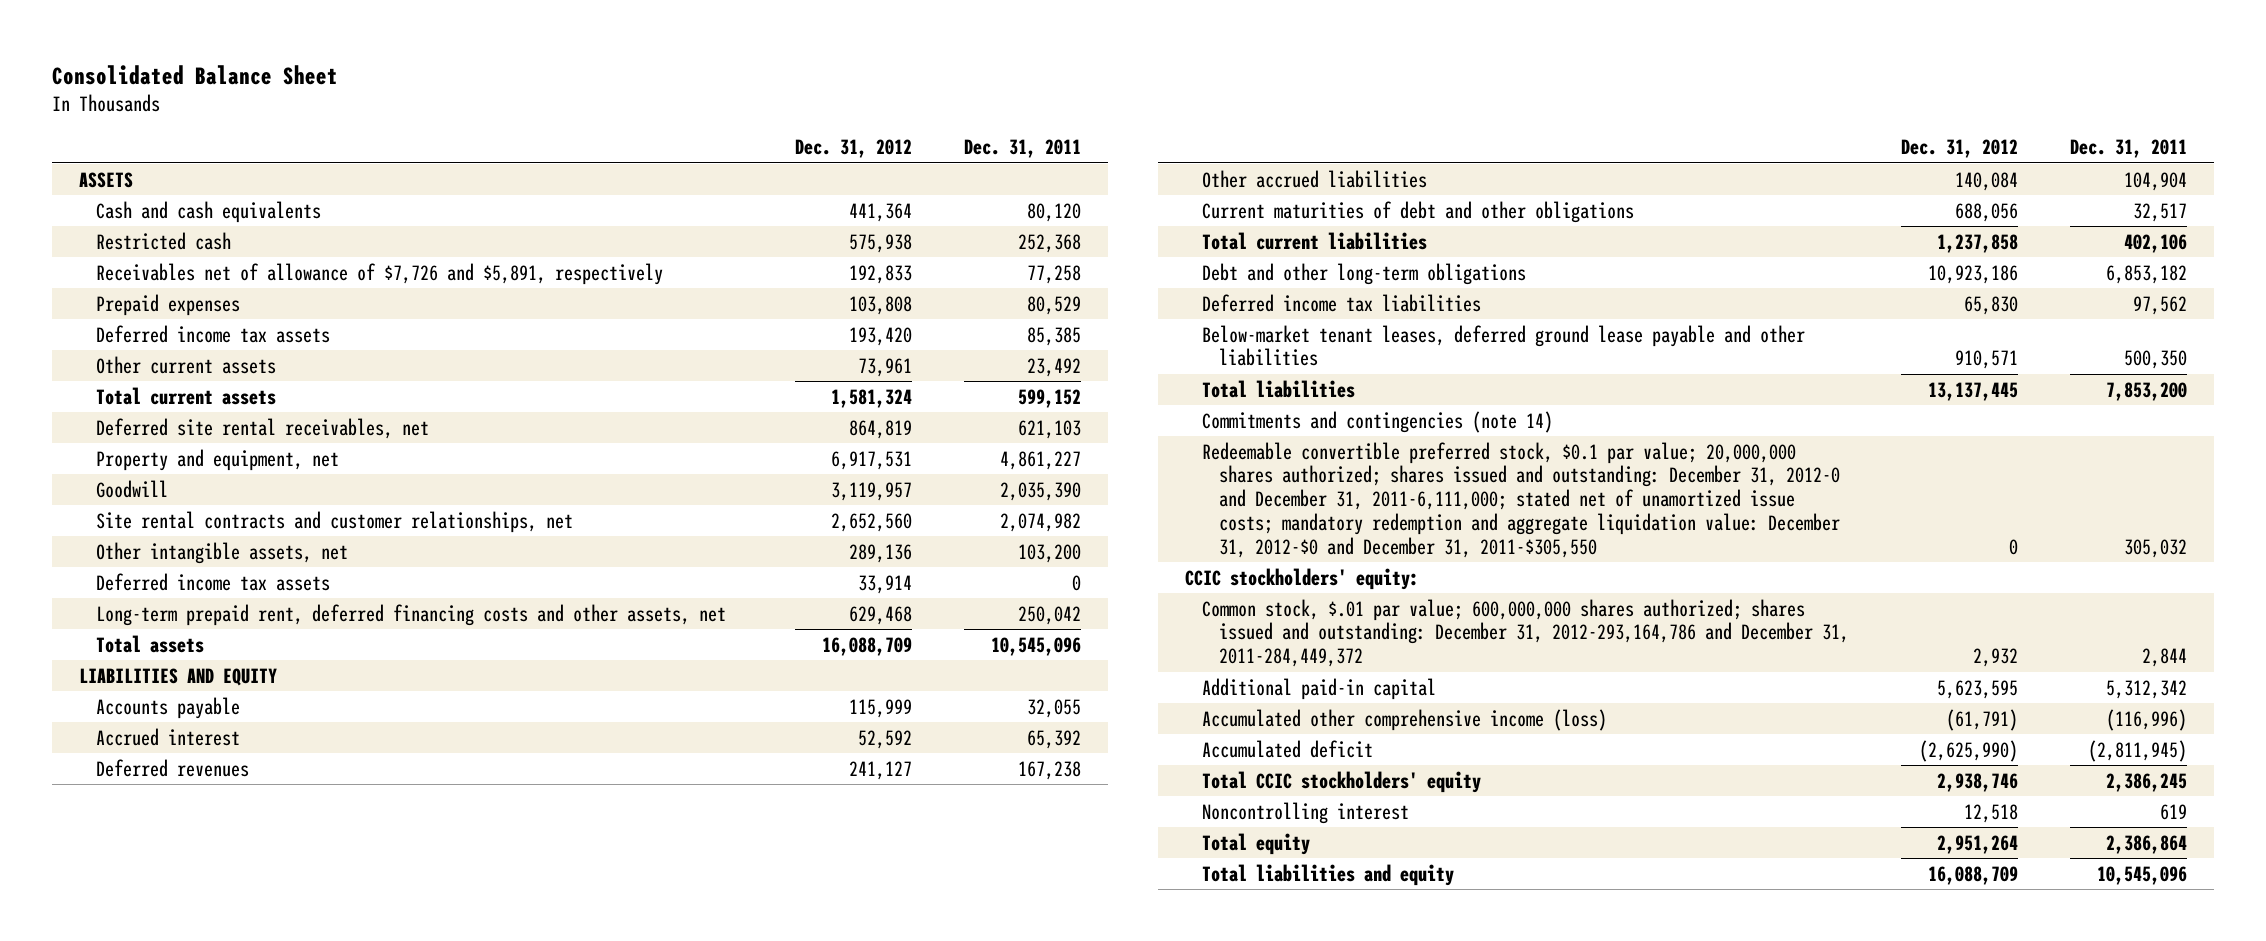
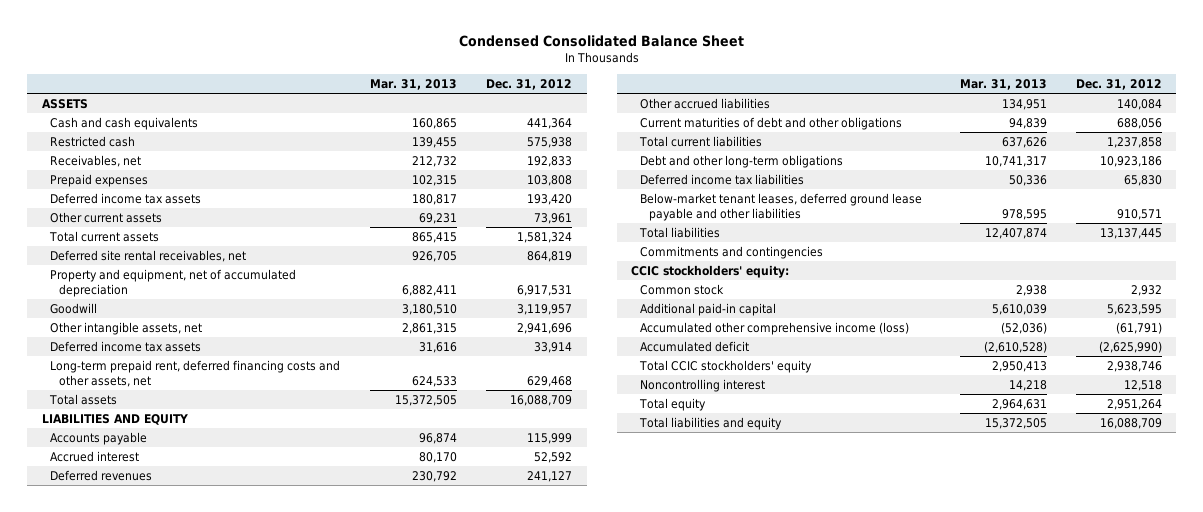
- Consolidated Balance Sheet
+ Condensed Consolidated Balance Sheet
- | Dec. 31, 2012 | Dec. 31, 2011
+ | Mar. 31, 2013 | Dec. 31, 2012
- Receivables net of allowance of $7,726 and $5,891, respectively | 192,833 | 77,258
+ Receivables, net | 212,732 | 192,833
- Property and equipment, net | 6,917,531 | 4,861,227
+ Property and equipment, net of accumulated depreciation | 6,882,411 | 6,917,531
- Site rental contracts and customer relationships, net | 2,652,560 | 2,074,982
- Other intangible assets, net | 289,136 | 103,200
+ Other intangible assets, net | 2,861,315 | 2,941,696
- Commitments and contingencies (note 14)
- Redeemable convertible preferred stock, $0.1 par value; 20,000,000 shares authorized; shares issued and outstanding: December 31, 2012-0 and December 31, 2011-6,111,000; stated net of unamortized issue costs; mandatory redemption and aggregate liquidation value: December 31, 2012-$0 and December 31, 2011-$305,550 | 0 | 305,032
+ Commitments and contingencies
- Common stock, $.01 par value; 600,000,000 shares authorized; shares issued and outstanding: December 31, 2012-293,164,786 and December 31, 2011-284,449,372 | 2,932 | 2,844
+ Common stock | 2,938 | 2,932

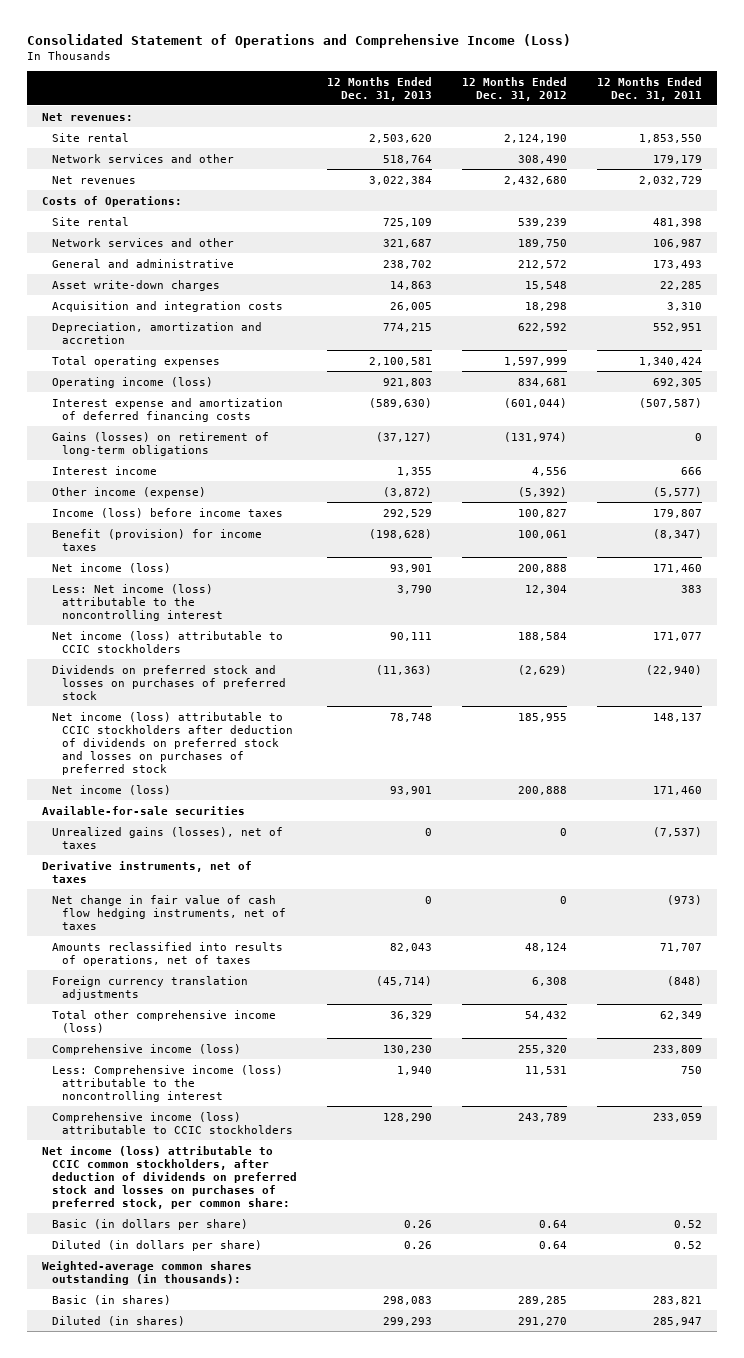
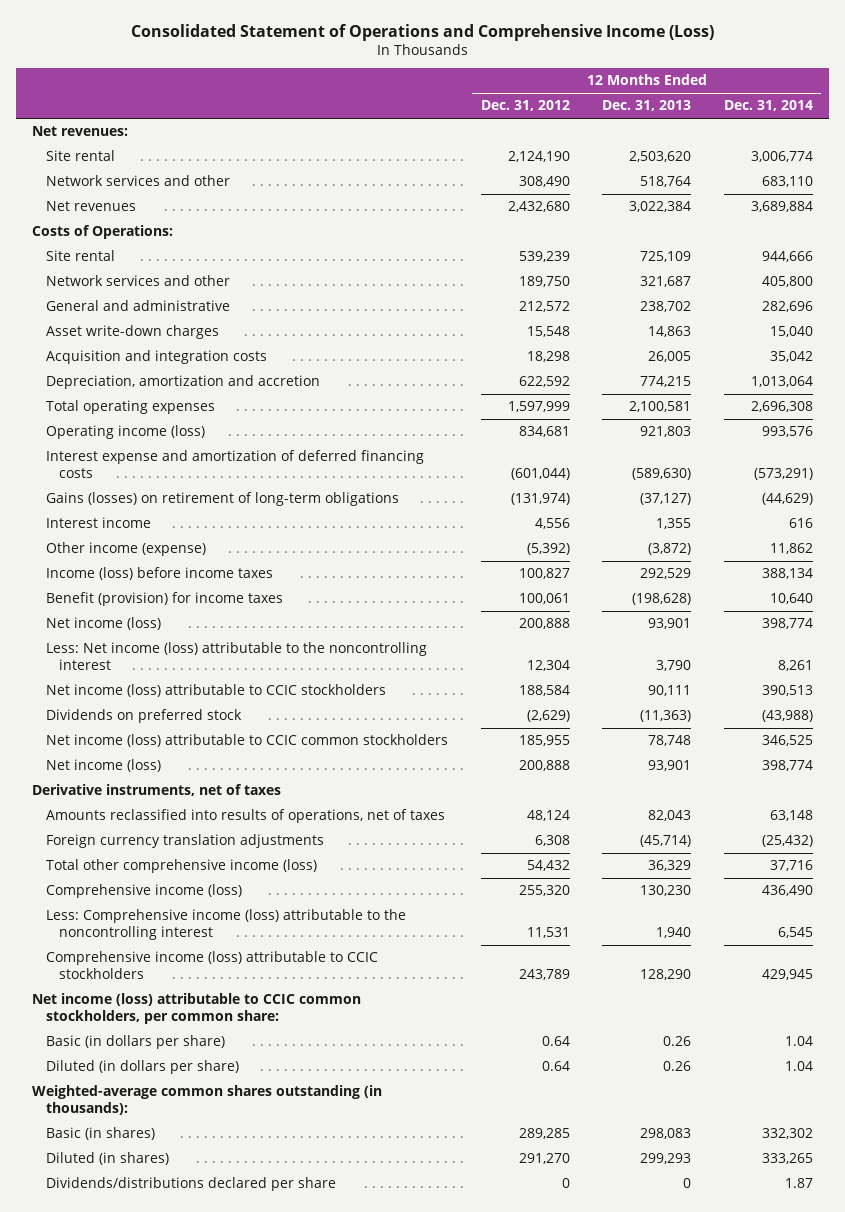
- | 12 Months Ended Dec. 31, 2013 | 12 Months Ended Dec. 31, 2012 | 12 Months Ended Dec. 31, 2011
+ | 12 Months Ended Dec. 31, 2012 | 12 Months Ended Dec. 31, 2013 | 12 Months Ended Dec. 31, 2014
- Dividends on preferred stock and losses on purchases of preferred stock | (11,363) | (2,629) | (22,940)
- Net income (loss) attributable to CCIC stockholders after deduction of dividends on preferred stock and losses on purchases of preferred stock | 78,748 | 185,955 | 148,137
+ Dividends on preferred stock | (2,629) | (11,363) | (43,988)
+ Net income (loss) attributable to CCIC common stockholders | 185,955 | 78,748 | 346,525
- Available-for-sale securities
- Unrealized gains (losses), net of taxes | 0 | 0 | (7,537)
- Net change in fair value of cash flow hedging instruments, net of taxes | 0 | 0 | (973)
- Net income (loss) attributable to CCIC common stockholders, after deduction of dividends on preferred stock and losses on purchases of preferred stock, per common share:
+ Net income (loss) attributable to CCIC common stockholders, per common share:
+ Dividends/distributions declared per share | 0 | 0 | 1.87

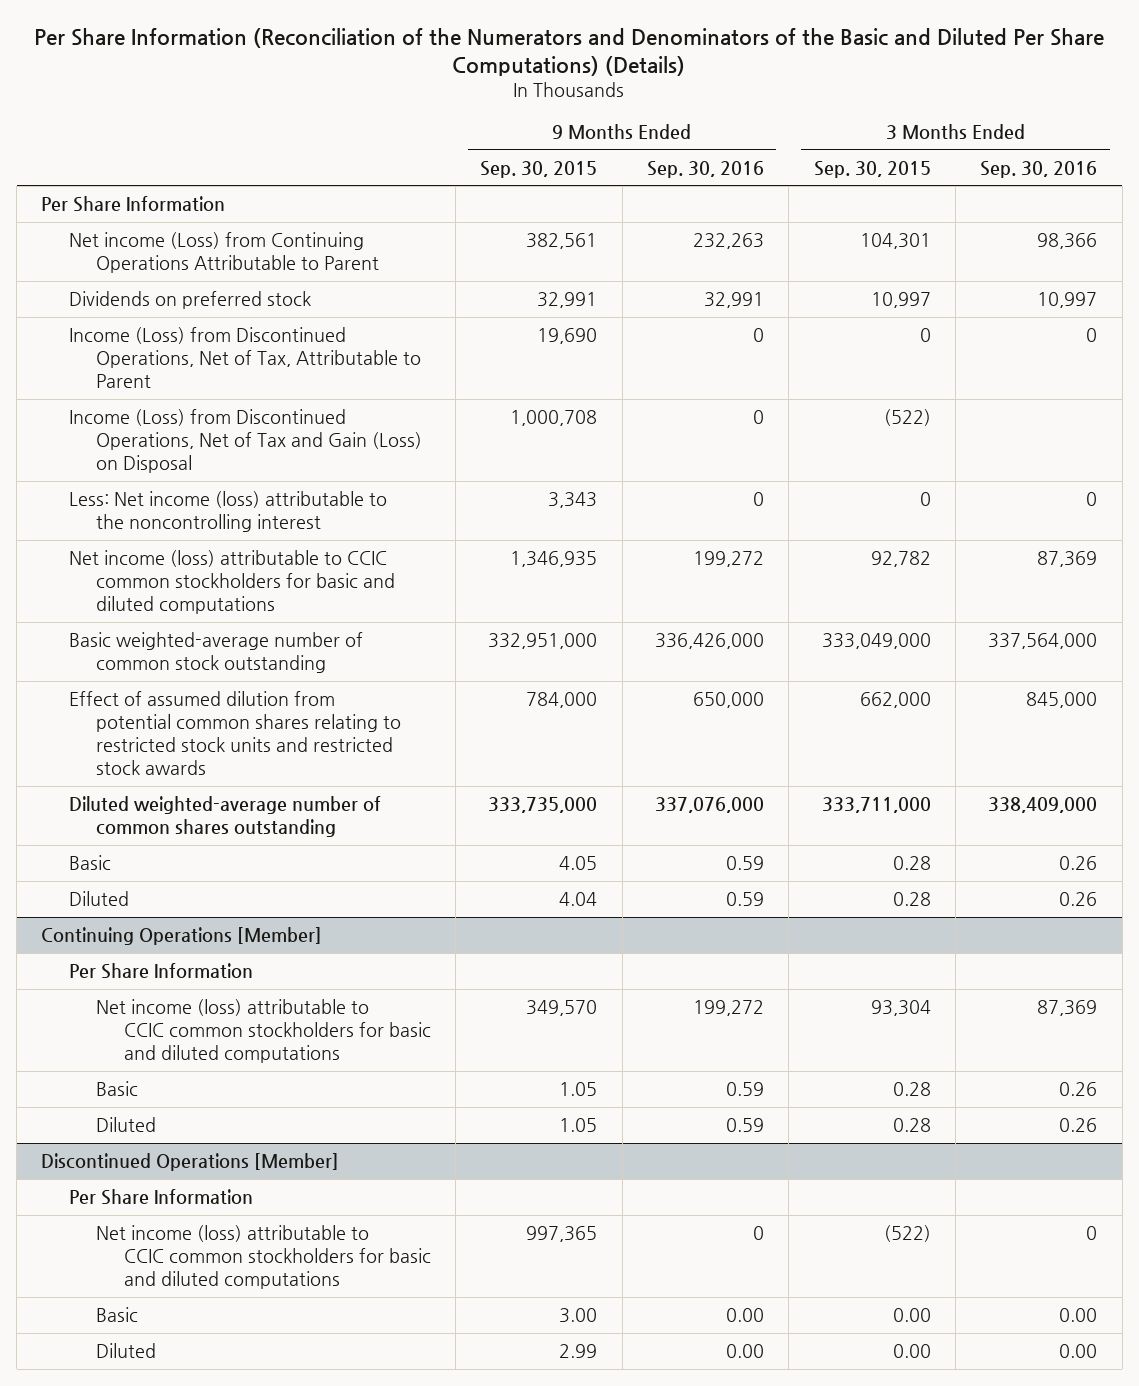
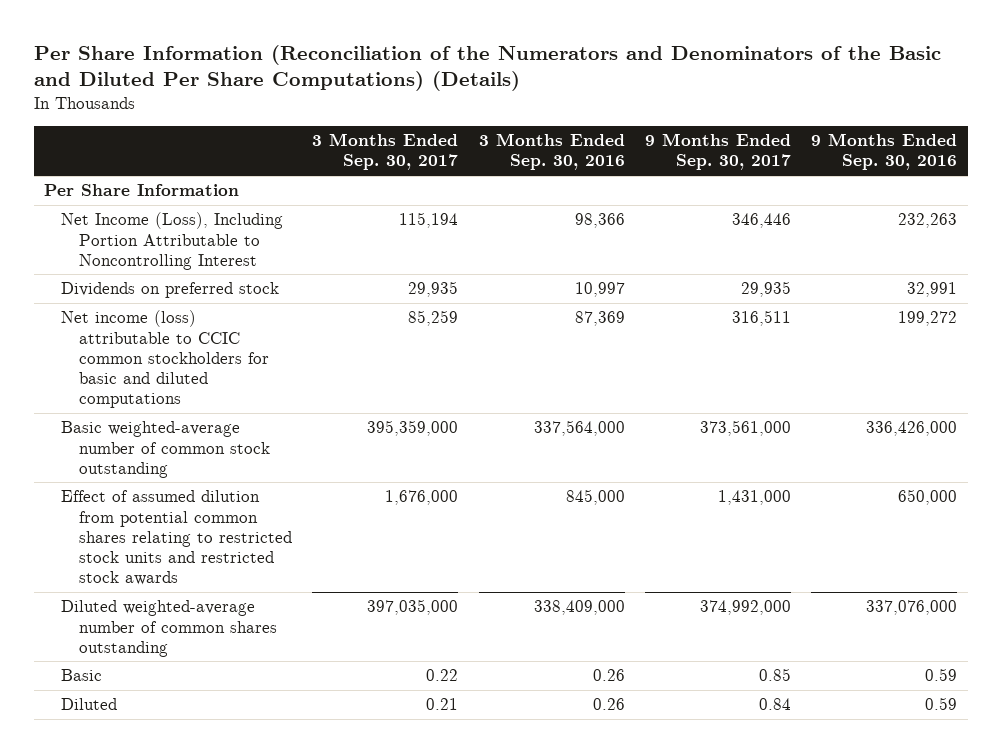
- | 9 Months Ended Sep. 30, 2015 | 9 Months Ended Sep. 30, 2016 | 3 Months Ended Sep. 30, 2015 | 3 Months Ended Sep. 30, 2016
+ | 3 Months Ended Sep. 30, 2017 | 3 Months Ended Sep. 30, 2016 | 9 Months Ended Sep. 30, 2017 | 9 Months Ended Sep. 30, 2016
- Net income (Loss) from Continuing Operations Attributable to Parent | 382,561 | 232,263 | 104,301 | 98,366
+ Net Income (Loss), Including Portion Attributable to Noncontrolling Interest | 115,194 | 98,366 | 346,446 | 232,263
- Income (Loss) from Discontinued Operations, Net of Tax, Attributable to Parent | 19,690 | 0 | 0 | 0
- Income (Loss) from Discontinued Operations, Net of Tax and Gain (Loss) on Disposal | 1,000,708 | 0 | (522) |
- Less: Net income (loss) attributable to the noncontrolling interest | 3,343 | 0 | 0 | 0
- Continuing Operations [Member]
- Per Share Information
- Net income (loss) attributable to CCIC common stockholders for basic and diluted computations | 349,570 | 199,272 | 93,304 | 87,369
- Basic | 1.05 | 0.59 | 0.28 | 0.26
- Diluted | 1.05 | 0.59 | 0.28 | 0.26
- Discontinued Operations [Member]
- Per Share Information
- Net income (loss) attributable to CCIC common stockholders for basic and diluted computations | 997,365 | 0 | (522) | 0
- Basic | 3.00 | 0.00 | 0.00 | 0.00
- Diluted | 2.99 | 0.00 | 0.00 | 0.00

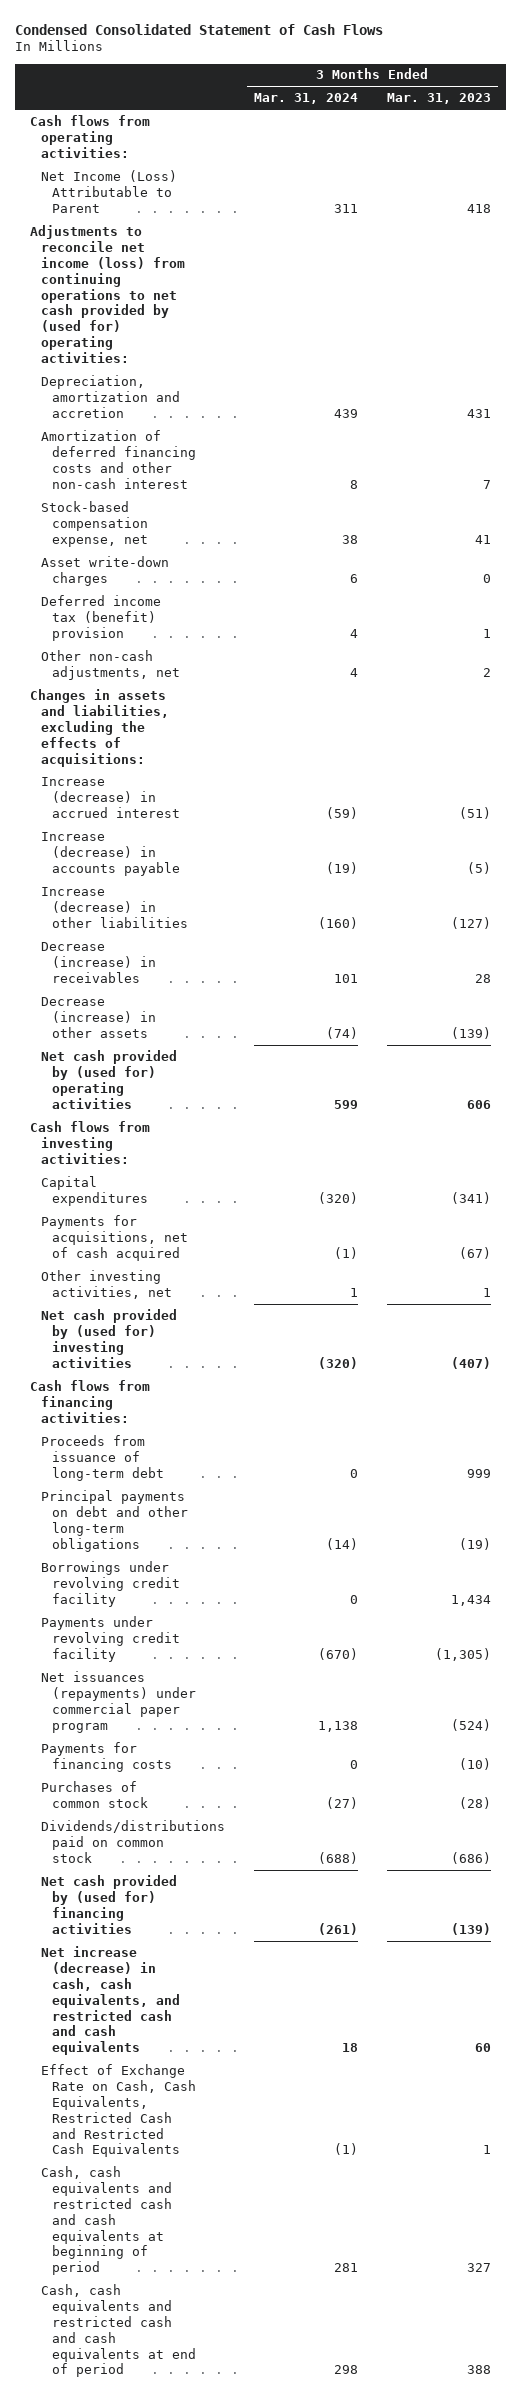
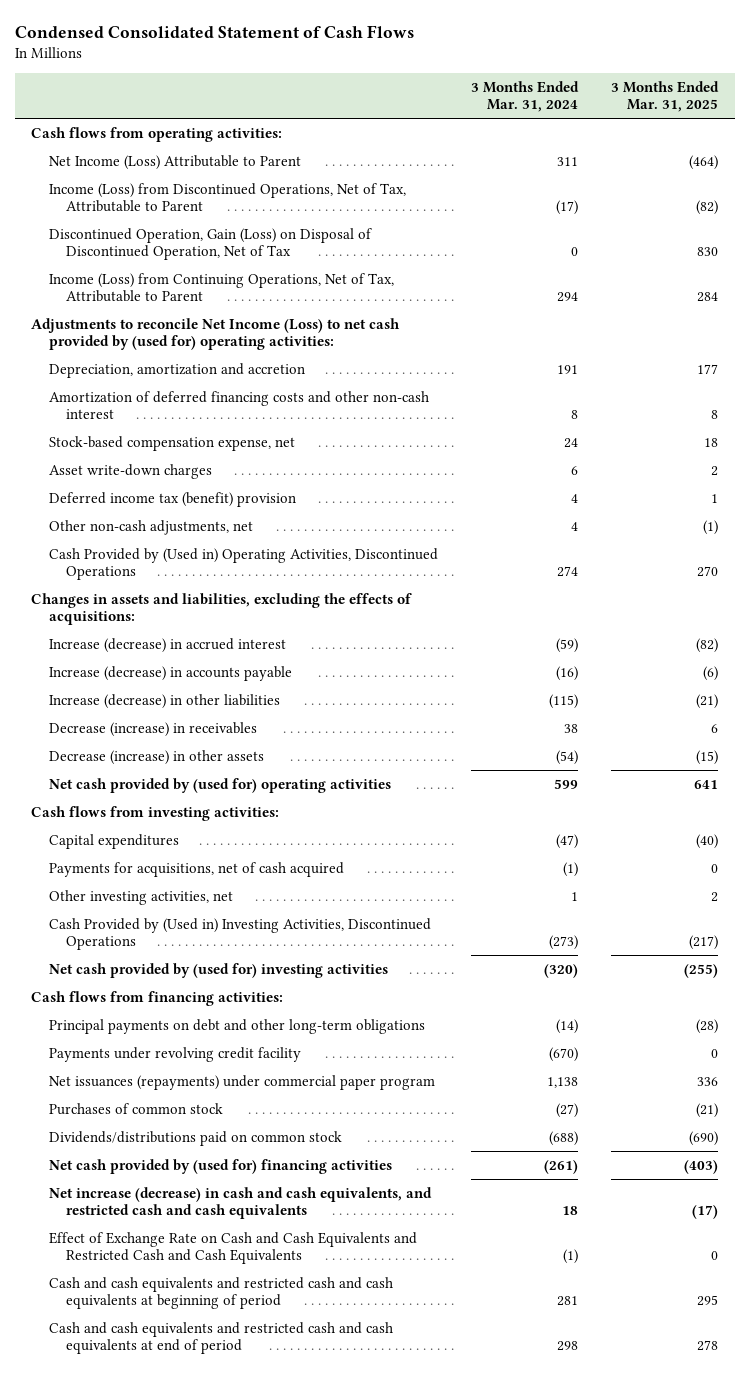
- | 3 Months Ended Mar. 31, 2024 | 3 Months Ended Mar. 31, 2023
+ | 3 Months Ended Mar. 31, 2024 | 3 Months Ended Mar. 31, 2025
- Adjustments to reconcile net income (loss) from continuing operations to net cash provided by (used for) operating activities:
- Depreciation, amortization and accretion | 439 | 431
+ Income (Loss) from Discontinued Operations, Net of Tax, Attributable to Parent | (17) | (82)
+ Discontinued Operation, Gain (Loss) on Disposal of Discontinued Operation, Net of Tax | 0 | 830
+ Income (Loss) from Continuing Operations, Net of Tax, Attributable to Parent | 294 | 284
+ Adjustments to reconcile Net Income (Loss) to net cash provided by (used for) operating activities:
+ Depreciation, amortization and accretion | 191 | 177
- Stock-based compensation expense, net | 38 | 41
+ Stock-based compensation expense, net | 24 | 18
+ Cash Provided by (Used in) Operating Activities, Discontinued Operations | 274 | 270
- Increase (decrease) in accounts payable | (19) | (5)
- Increase (decrease) in other liabilities | (160) | (127)
- Decrease (increase) in receivables | 101 | 28
- Decrease (increase) in other assets | (74) | (139)
+ Increase (decrease) in accounts payable | (16) | (6)
+ Increase (decrease) in other liabilities | (115) | (21)
+ Decrease (increase) in receivables | 38 | 6
+ Decrease (increase) in other assets | (54) | (15)
- Capital expenditures | (320) | (341)
+ Capital expenditures | (47) | (40)
+ Cash Provided by (Used in) Investing Activities, Discontinued Operations | (273) | (217)
- Proceeds from issuance of long-term debt | 0 | 999
- Borrowings under revolving credit facility | 0 | 1,434
- Payments for financing costs | 0 | (10)
- Net increase (decrease) in cash, cash equivalents, and restricted cash and cash equivalents | 18 | 60
- Effect of Exchange Rate on Cash, Cash Equivalents, Restricted Cash and Restricted Cash Equivalents | (1) | 1
- Cash, cash equivalents and restricted cash and cash equivalents at beginning of period | 281 | 327
- Cash, cash equivalents and restricted cash and cash equivalents at end of period | 298 | 388
+ Net increase (decrease) in cash and cash equivalents, and restricted cash and cash equivalents | 18 | (17)
+ Effect of Exchange Rate on Cash and Cash Equivalents and Restricted Cash and Cash Equivalents | (1) | 0
+ Cash and cash equivalents and restricted cash and cash equivalents at beginning of period | 281 | 295
+ Cash and cash equivalents and restricted cash and cash equivalents at end of period | 298 | 278

